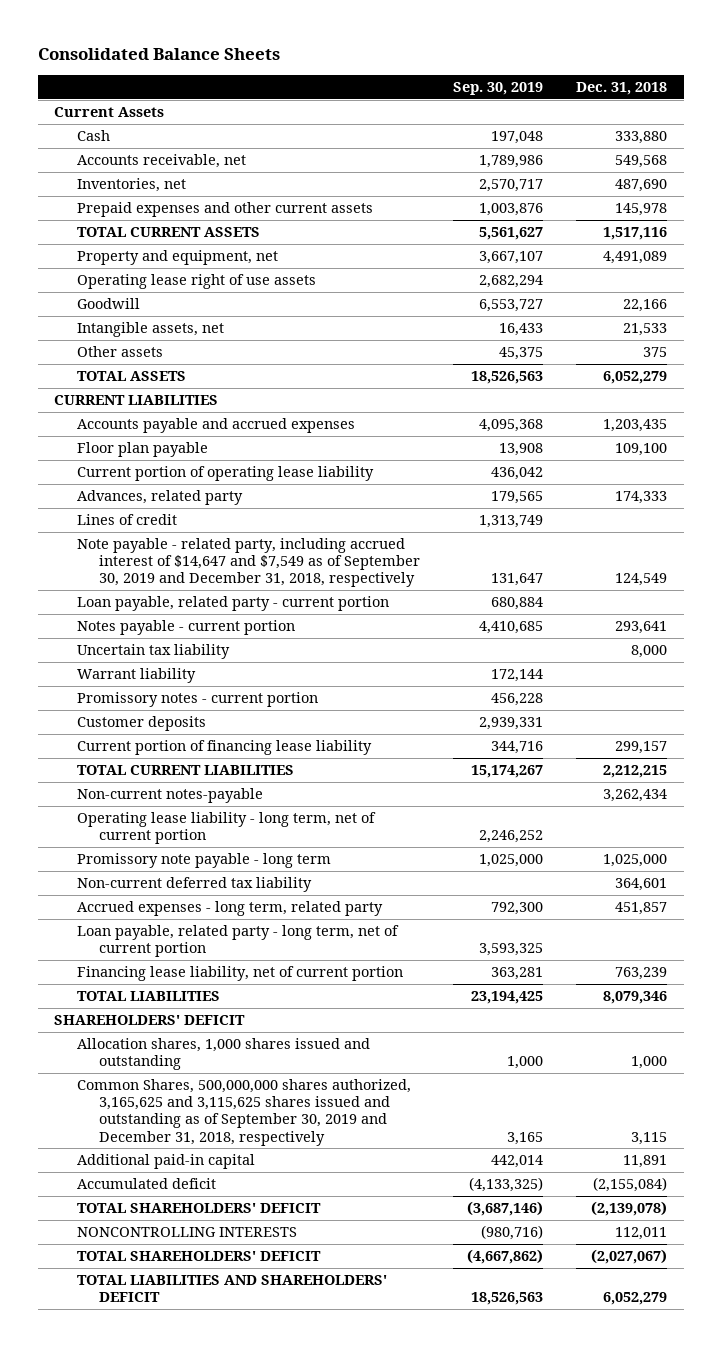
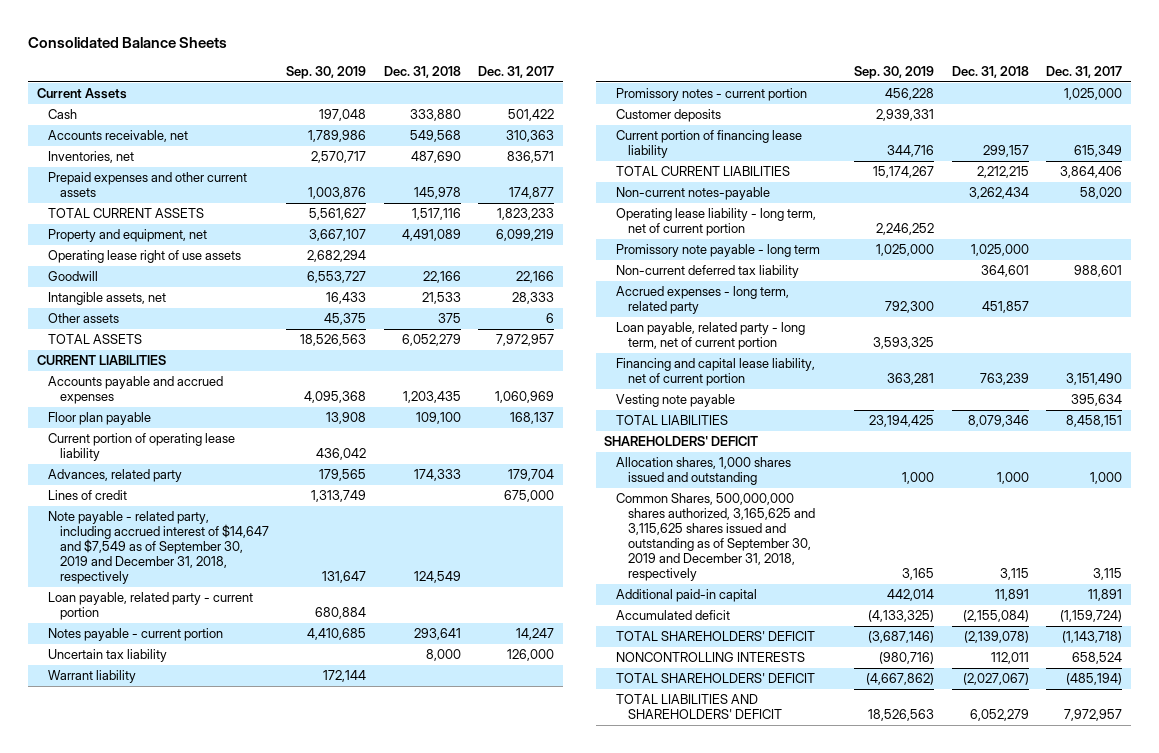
- | Sep. 30, 2019 | Dec. 31, 2018
+ | Sep. 30, 2019 | Dec. 31, 2018 | Dec. 31, 2017
- Financing lease liability, net of current portion | 363,281 | 763,239
+ Financing and capital lease liability, net of current portion | 363,281 | 763,239 | 3,151,490
+ Vesting note payable | | | 395,634

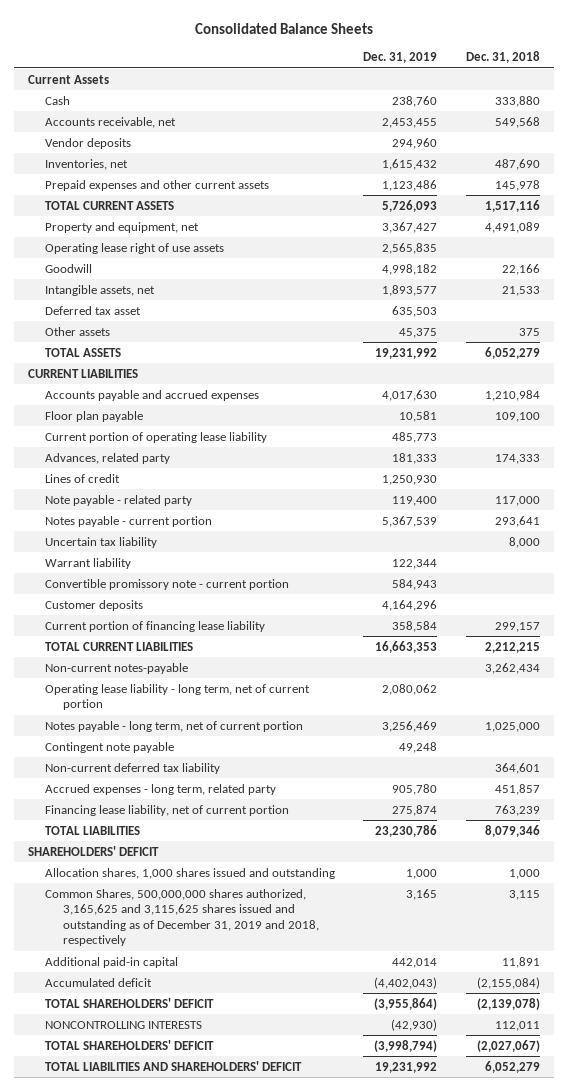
- | Sep. 30, 2019 | Dec. 31, 2018 | Dec. 31, 2017
+ | Dec. 31, 2019 | Dec. 31, 2018
+ Vendor deposits | 294,960 |
+ Deferred tax asset | 635,503 |
- Accounts payable and accrued expenses | 4,095,368 | 1,203,435 | 1,060,969
+ Accounts payable and accrued expenses | 4,017,630 | 1,210,984
- Note payable - related party, including accrued interest of $14,647 and $7,549 as of September 30, 2019 and December 31, 2018, respectively | 131,647 | 124,549 |
- Loan payable, related party - current portion | 680,884 | |
+ Note payable - related party | 119,400 | 117,000
- Promissory notes - current portion | 456,228 | | 1,025,000
+ Convertible promissory note - current portion | 584,943 |
- Promissory note payable - long term | 1,025,000 | 1,025,000 |
+ Notes payable - long term, net of current portion | 3,256,469 | 1,025,000
+ Contingent note payable | 49,248 |
- Loan payable, related party - long term, net of current portion | 3,593,325 | |
- Financing and capital lease liability, net of current portion | 363,281 | 763,239 | 3,151,490
- Vesting note payable | | | 395,634
+ Financing lease liability, net of current portion | 275,874 | 763,239
- Common Shares, 500,000,000 shares authorized, 3,165,625 and 3,115,625 shares issued and outstanding as of September 30, 2019 and December 31, 2018, respectively | 3,165 | 3,115 | 3,115
+ Common Shares, 500,000,000 shares authorized, 3,165,625 and 3,115,625 shares issued and outstanding as of December 31, 2019 and 2018, respectively | 3,165 | 3,115

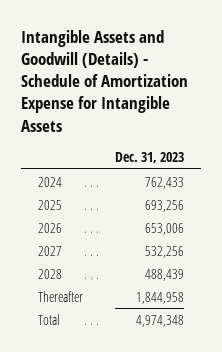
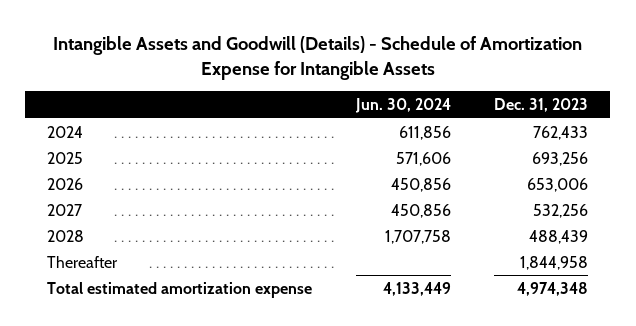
- | Dec. 31, 2023
+ | Jun. 30, 2024 | Dec. 31, 2023
- Total | 4,974,348
+ Total estimated amortization expense | 4,133,449 | 4,974,348

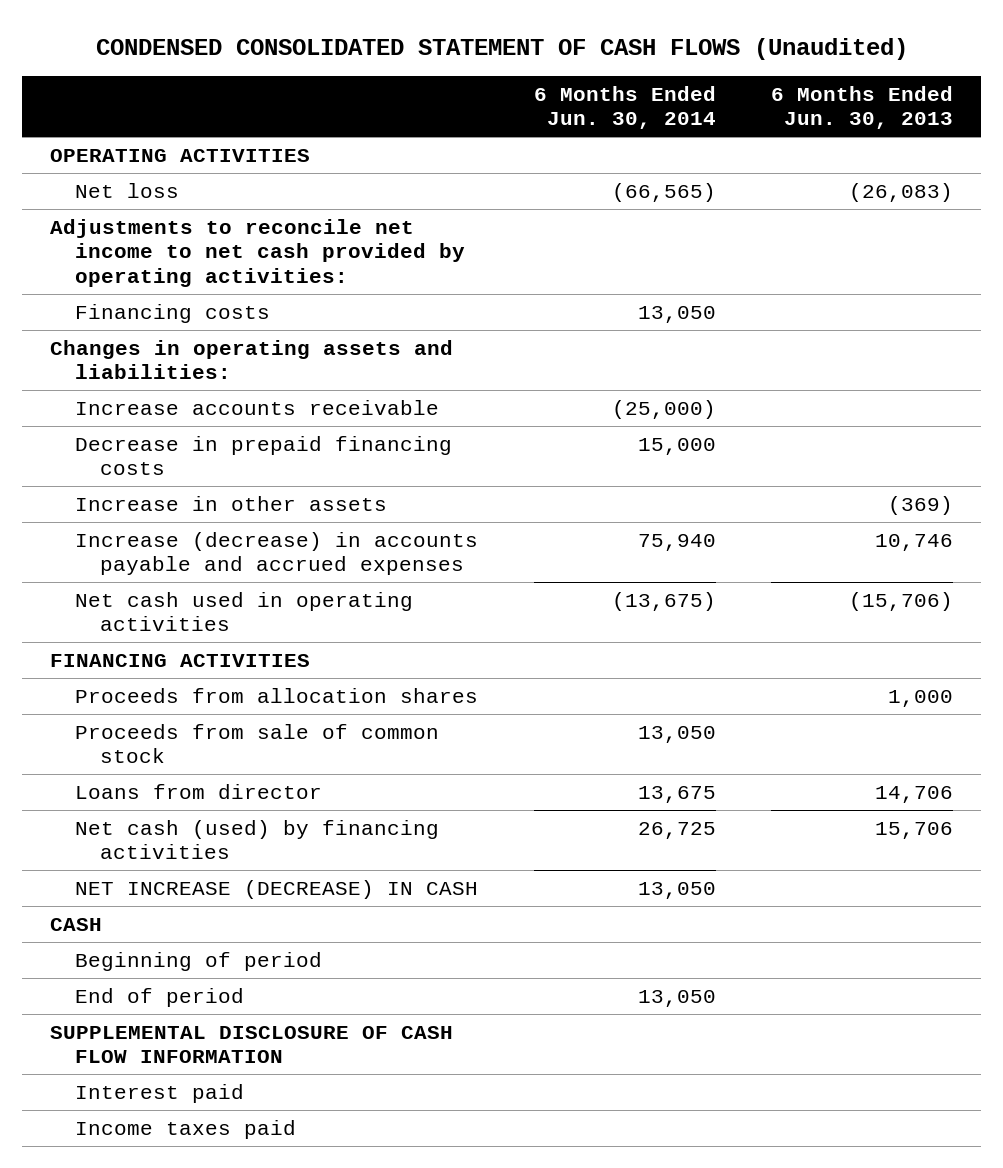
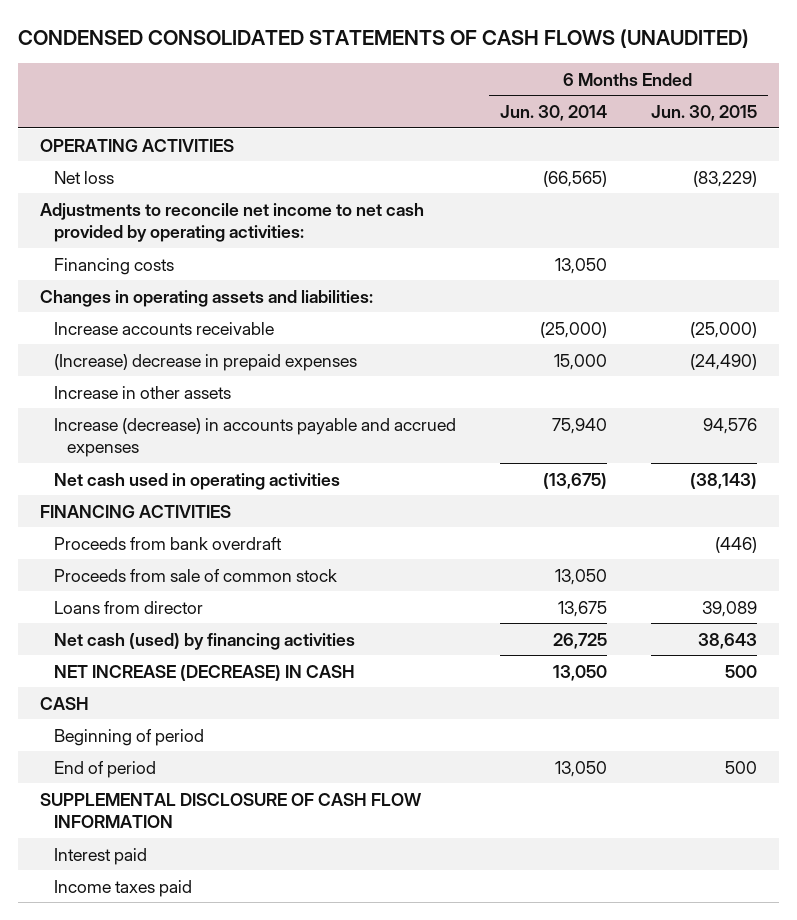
- CONDENSED CONSOLIDATED STATEMENT OF CASH FLOWS (Unaudited)
+ CONDENSED CONSOLIDATED STATEMENTS OF CASH FLOWS (UNAUDITED)
- | 6 Months Ended Jun. 30, 2014 | 6 Months Ended Jun. 30, 2013
+ | 6 Months Ended Jun. 30, 2014 | 6 Months Ended Jun. 30, 2015
- Decrease in prepaid financing costs | 15,000 |
+ (Increase) decrease in prepaid expenses | 15,000 | (24,490)
- Proceeds from allocation shares | | 1,000
+ Proceeds from bank overdraft | | (446)

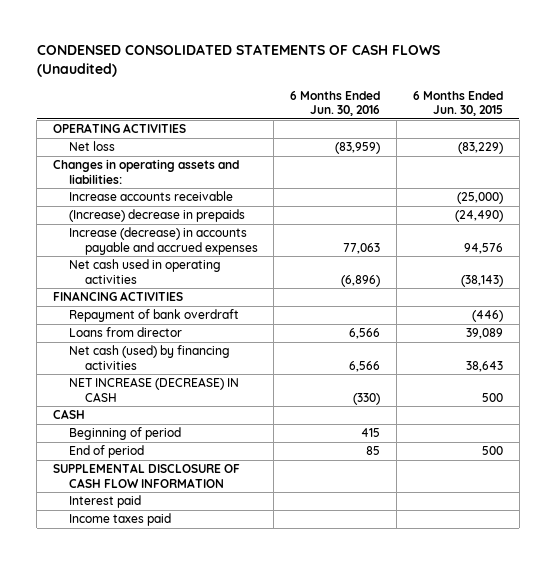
- CONDENSED CONSOLIDATED STATEMENTS OF CASH FLOWS (UNAUDITED)
+ CONDENSED CONSOLIDATED STATEMENTS OF CASH FLOWS (Unaudited)
- | 6 Months Ended Jun. 30, 2014 | 6 Months Ended Jun. 30, 2015
+ | 6 Months Ended Jun. 30, 2016 | 6 Months Ended Jun. 30, 2015
- Adjustments to reconcile net income to net cash provided by operating activities:
- Financing costs | 13,050 |
- (Increase) decrease in prepaid expenses | 15,000 | (24,490)
- Increase in other assets
+ (Increase) decrease in prepaids | | (24,490)
- Proceeds from bank overdraft | | (446)
- Proceeds from sale of common stock | 13,050 |
+ Repayment of bank overdraft | | (446)

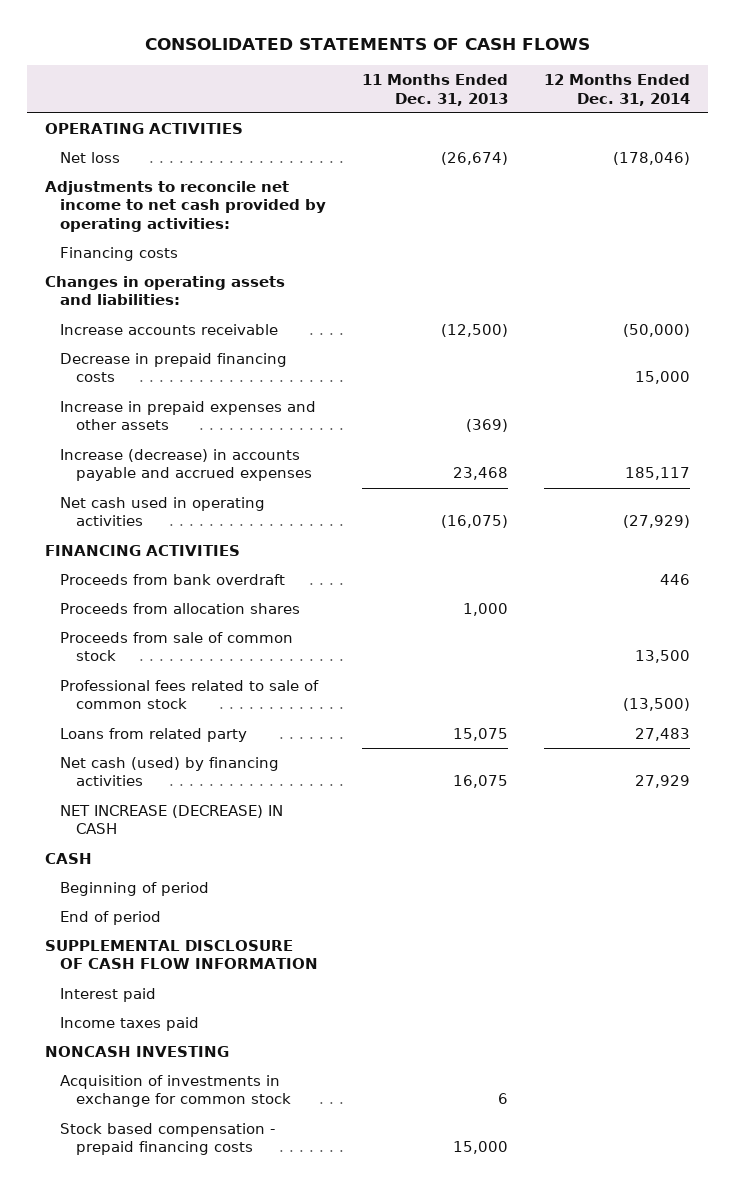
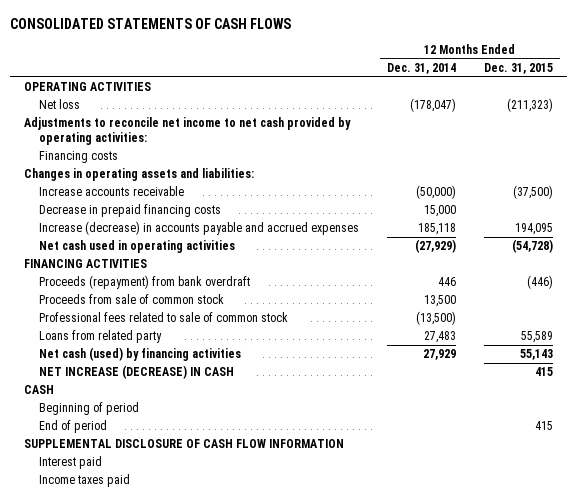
- | 11 Months Ended Dec. 31, 2013 | 12 Months Ended Dec. 31, 2014
+ | 12 Months Ended Dec. 31, 2014 | 12 Months Ended Dec. 31, 2015
- Net loss | (26,674) | (178,046)
+ Net loss | (178,047) | (211,323)
- Increase in prepaid expenses and other assets | (369) |
- Increase (decrease) in accounts payable and accrued expenses | 23,468 | 185,117
+ Increase (decrease) in accounts payable and accrued expenses | 185,118 | 194,095
- Proceeds from bank overdraft | | 446
- Proceeds from allocation shares | 1,000 |
+ Proceeds (repayment) from bank overdraft | 446 | (446)
- NONCASH INVESTING
- Acquisition of investments in exchange for common stock | 6 |
- Stock based compensation - prepaid financing costs | 15,000 |

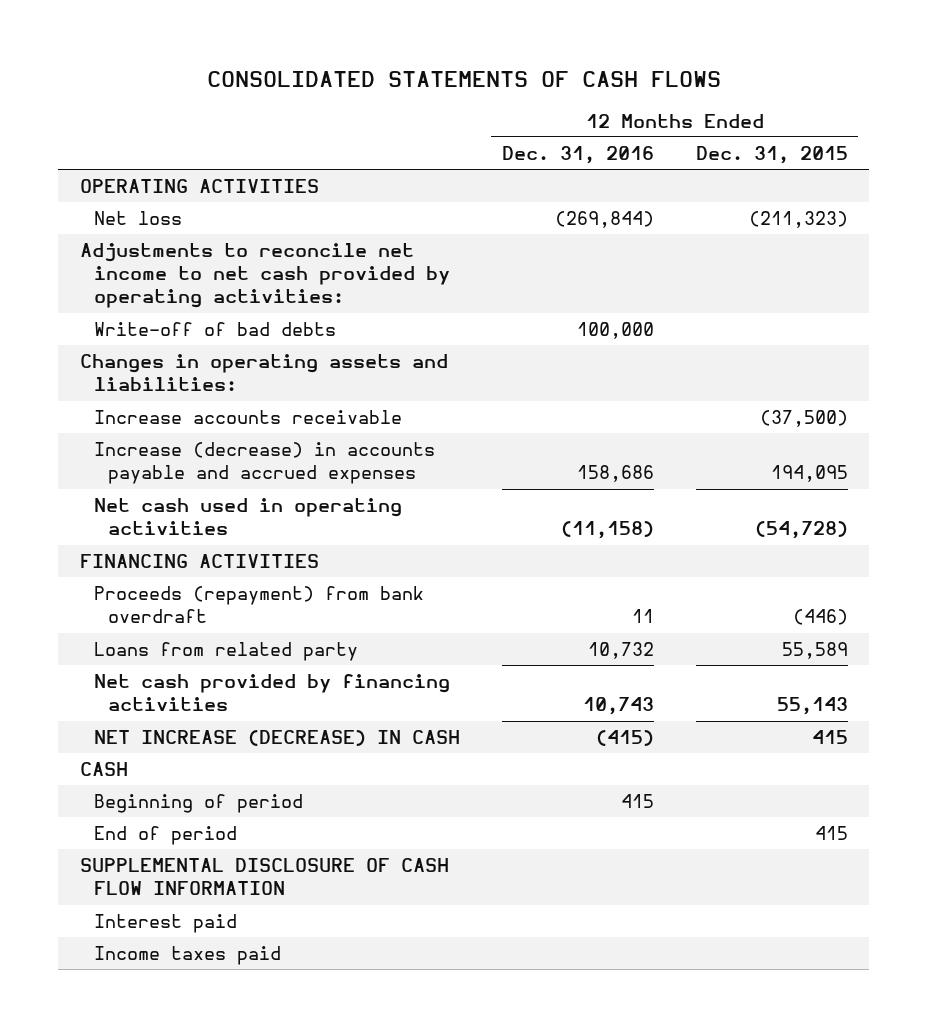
- | 12 Months Ended Dec. 31, 2014 | 12 Months Ended Dec. 31, 2015
+ | 12 Months Ended Dec. 31, 2016 | 12 Months Ended Dec. 31, 2015
- Financing costs
+ Write-off of bad debts | 100,000 |
- Decrease in prepaid financing costs | 15,000 |
- Proceeds from sale of common stock | 13,500 |
- Professional fees related to sale of common stock | (13,500) |
- Net cash (used) by financing activities | 27,929 | 55,143
+ Net cash provided by financing activities | 10,743 | 55,143

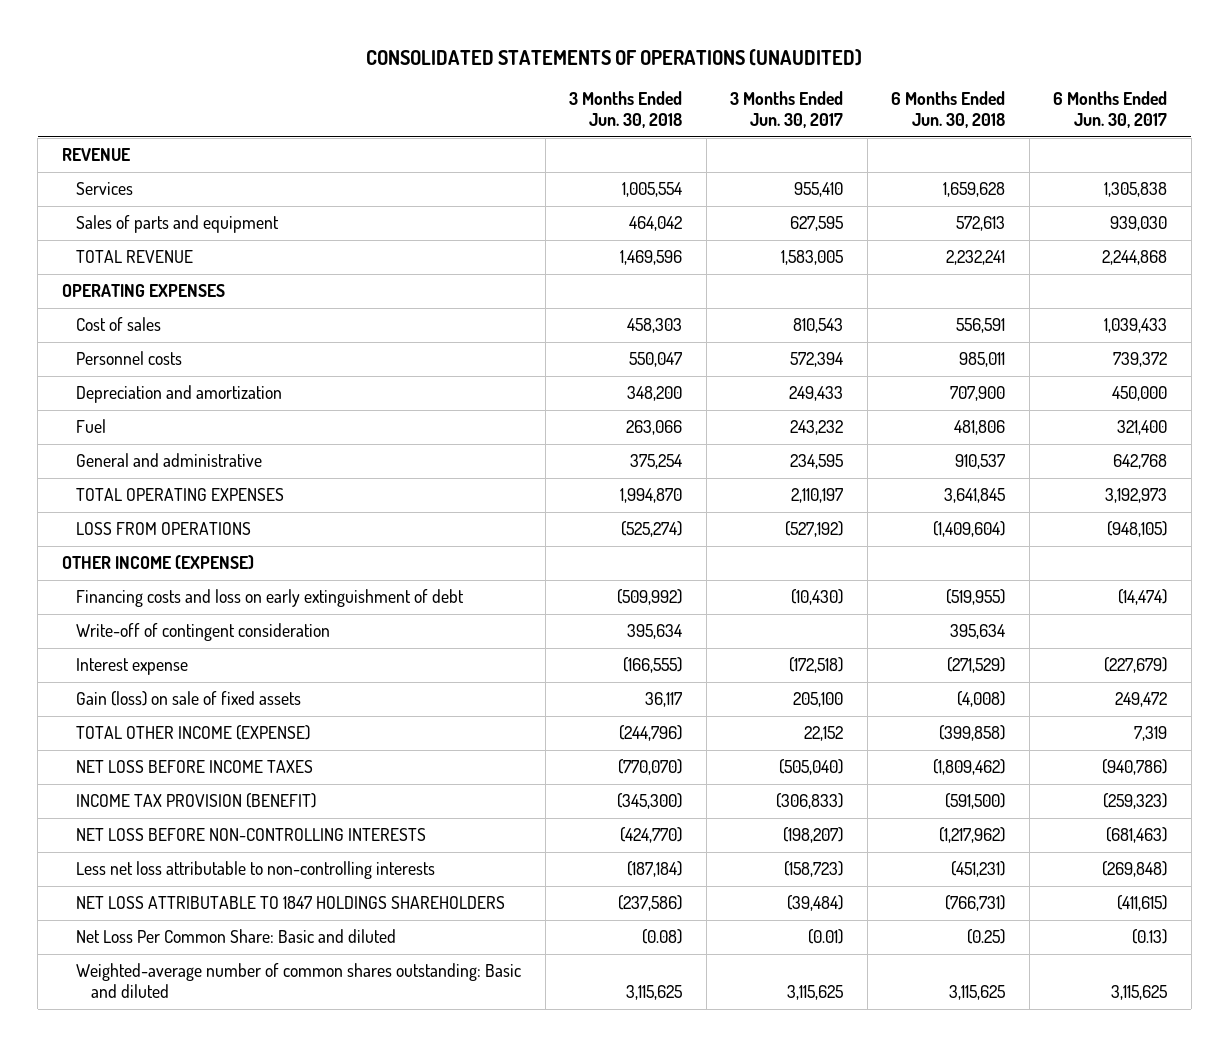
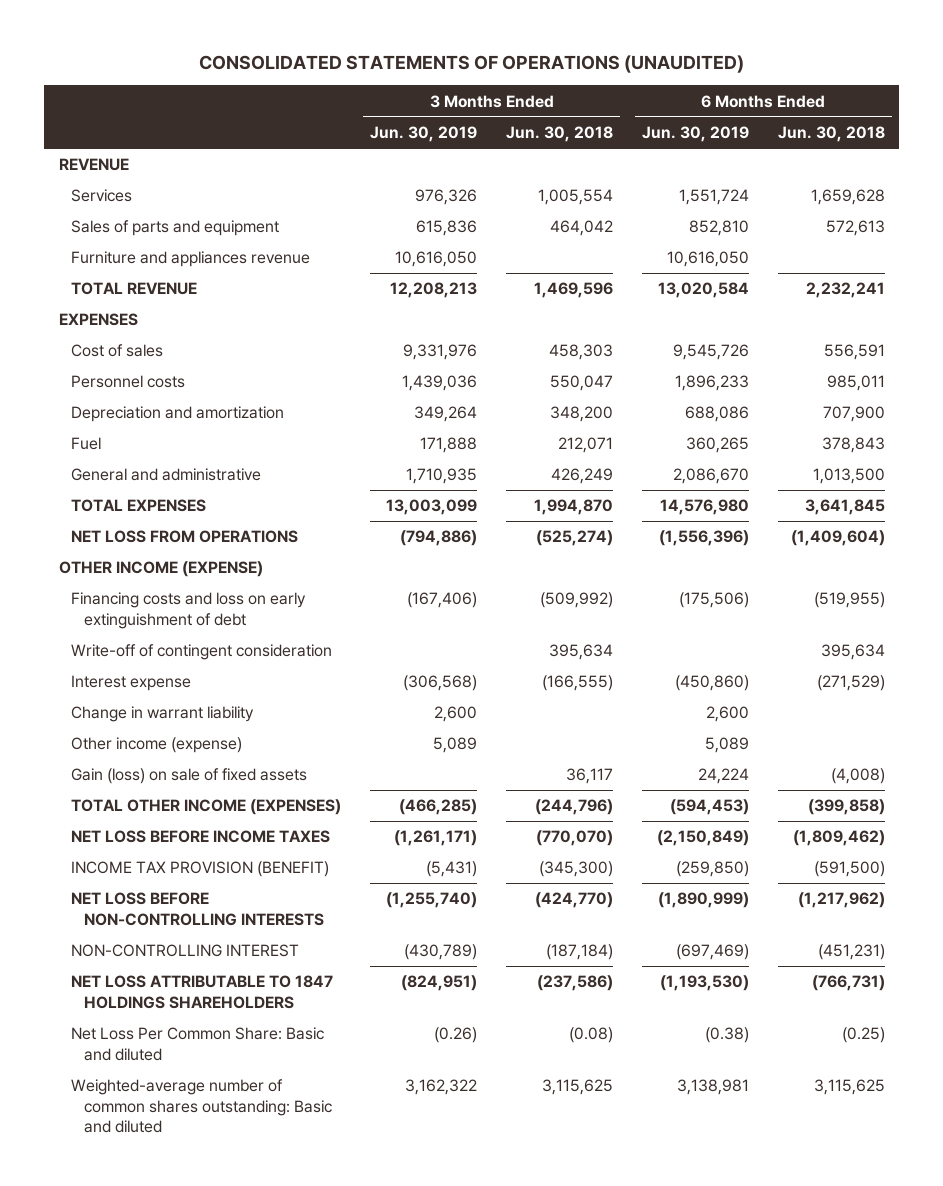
- | 3 Months Ended Jun. 30, 2018 | 3 Months Ended Jun. 30, 2017 | 6 Months Ended Jun. 30, 2018 | 6 Months Ended Jun. 30, 2017
+ | 3 Months Ended Jun. 30, 2019 | 3 Months Ended Jun. 30, 2018 | 6 Months Ended Jun. 30, 2019 | 6 Months Ended Jun. 30, 2018
+ Furniture and appliances revenue | 10,616,050 | | 10,616,050 |
- OPERATING EXPENSES
+ EXPENSES
- Fuel | 263,066 | 243,232 | 481,806 | 321,400
- General and administrative | 375,254 | 234,595 | 910,537 | 642,768
- TOTAL OPERATING EXPENSES | 1,994,870 | 2,110,197 | 3,641,845 | 3,192,973
- LOSS FROM OPERATIONS | (525,274) | (527,192) | (1,409,604) | (948,105)
+ Fuel | 171,888 | 212,071 | 360,265 | 378,843
+ General and administrative | 1,710,935 | 426,249 | 2,086,670 | 1,013,500
+ TOTAL EXPENSES | 13,003,099 | 1,994,870 | 14,576,980 | 3,641,845
+ NET LOSS FROM OPERATIONS | (794,886) | (525,274) | (1,556,396) | (1,409,604)
+ Change in warrant liability | 2,600 | | 2,600 |
+ Other income (expense) | 5,089 | | 5,089 |
- TOTAL OTHER INCOME (EXPENSE) | (244,796) | 22,152 | (399,858) | 7,319
+ TOTAL OTHER INCOME (EXPENSES) | (466,285) | (244,796) | (594,453) | (399,858)
- Less net loss attributable to non-controlling interests | (187,184) | (158,723) | (451,231) | (269,848)
+ NON-CONTROLLING INTEREST | (430,789) | (187,184) | (697,469) | (451,231)

